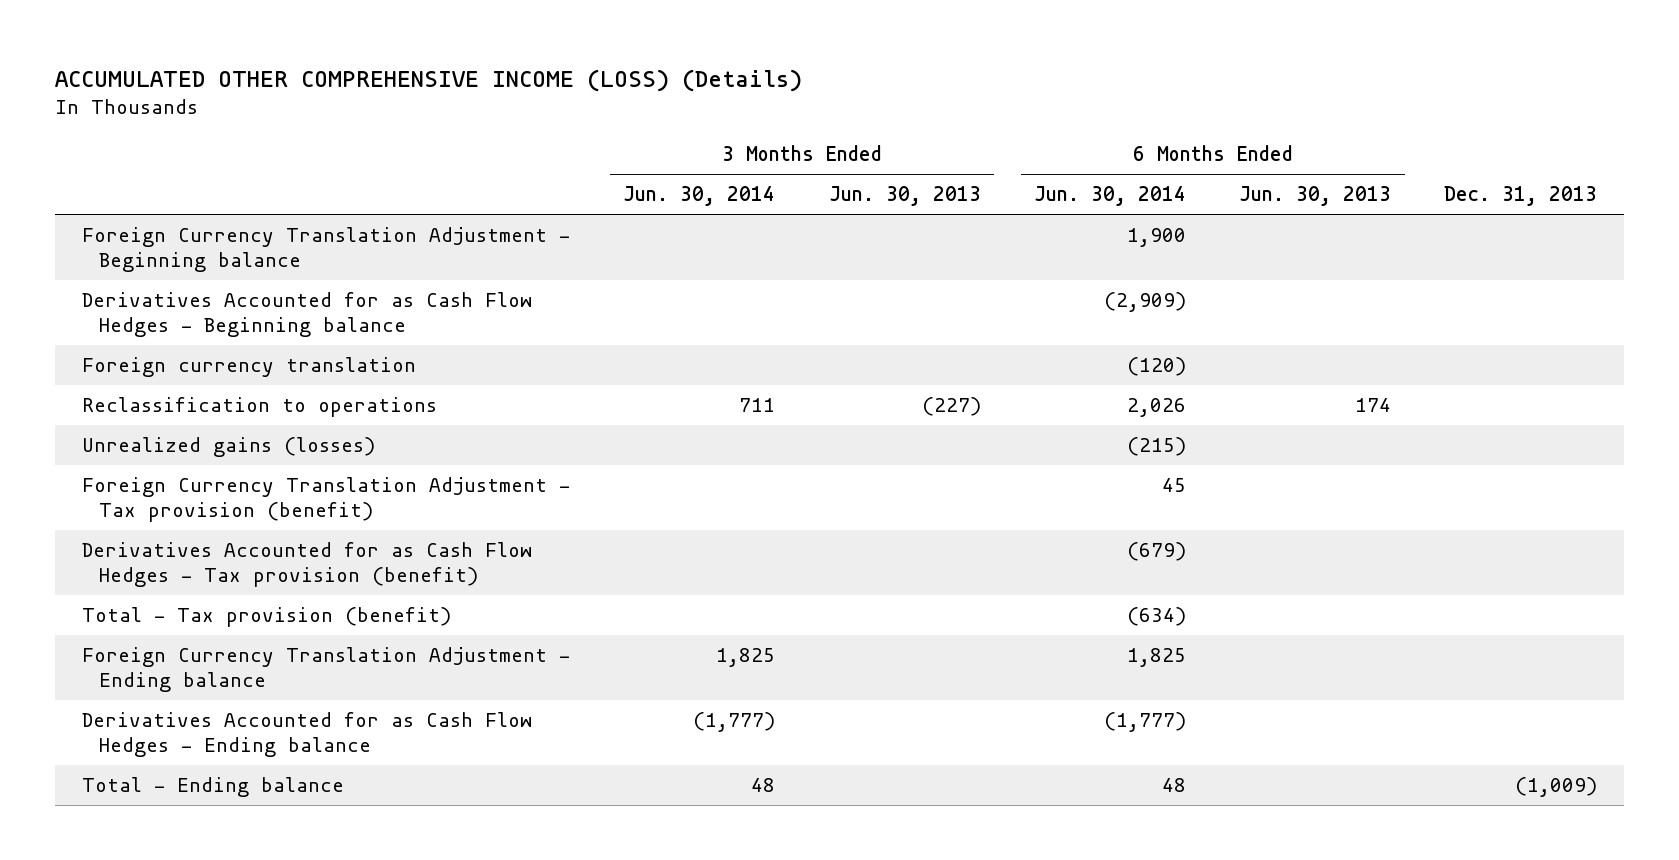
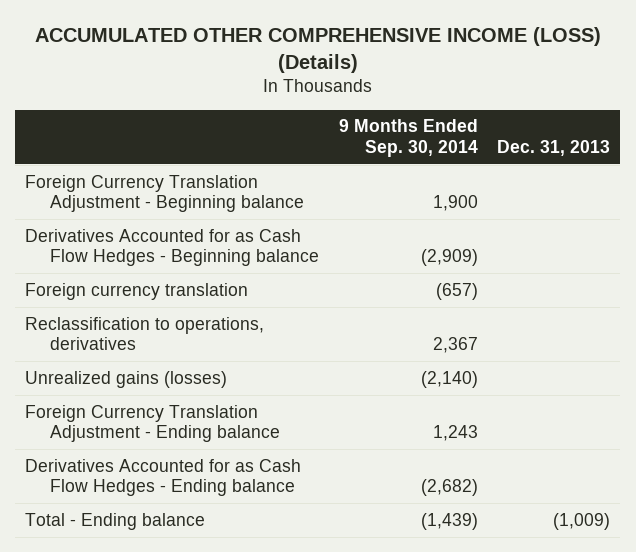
- | 3 Months Ended Jun. 30, 2014 | 3 Months Ended Jun. 30, 2013 | 6 Months Ended Jun. 30, 2014 | 6 Months Ended Jun. 30, 2013 | Dec. 31, 2013
+ | 9 Months Ended Sep. 30, 2014 | Dec. 31, 2013
- Reclassification to operations | 711 | (227) | 2,026 | 174 |
+ Reclassification to operations, derivatives | 2,367 |
- Foreign Currency Translation Adjustment - Tax provision (benefit) | | | 45 | |
- Derivatives Accounted for as Cash Flow Hedges - Tax provision (benefit) | | | (679) | |
- Total - Tax provision (benefit) | | | (634) | |

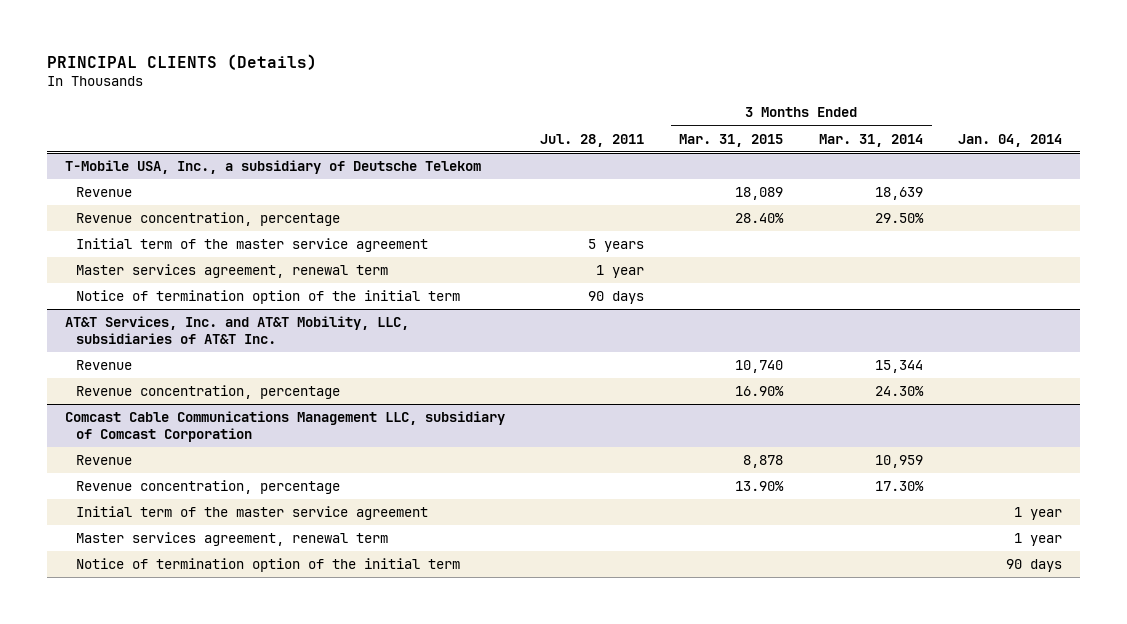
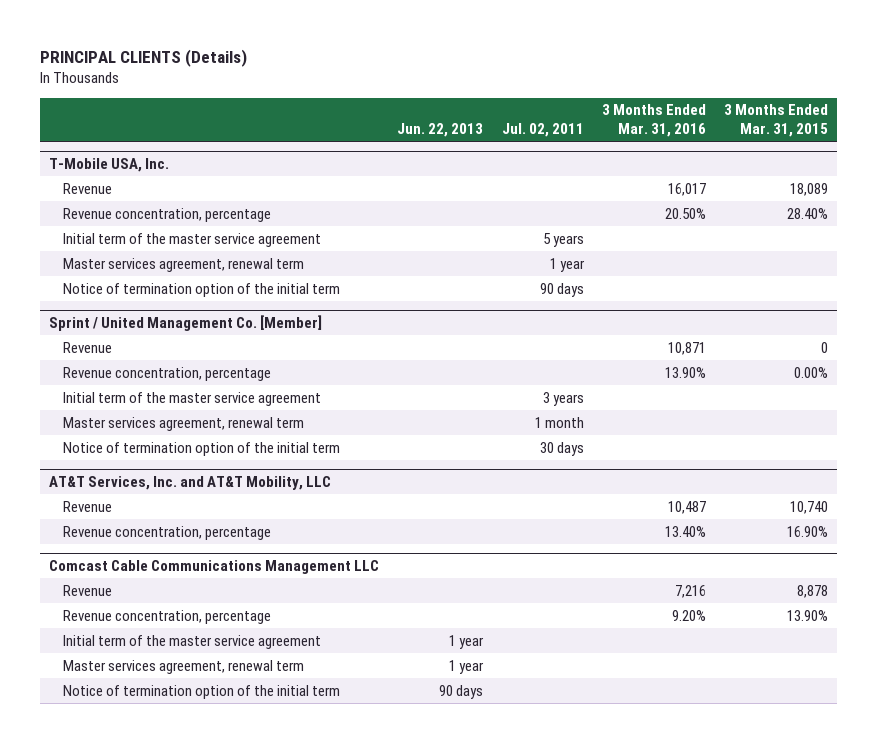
- | Jul. 28, 2011 | 3 Months Ended Mar. 31, 2015 | 3 Months Ended Mar. 31, 2014 | Jan. 04, 2014
+ | Jun. 22, 2013 | Jul. 02, 2011 | 3 Months Ended Mar. 31, 2016 | 3 Months Ended Mar. 31, 2015
- T-Mobile USA, Inc., a subsidiary of Deutsche Telekom
+ T-Mobile USA, Inc.
- AT&T Services, Inc. and AT&T Mobility, LLC, subsidiaries of AT&T Inc.
+ Sprint / United Management Co. [Member]
+ Revenue | | | 10,871 | 0
+ Revenue concentration, percentage | | | 13.90% | 0.00%
+ Initial term of the master service agreement | | 3 years | |
+ Master services agreement, renewal term | | 1 month | |
+ Notice of termination option of the initial term | | 30 days | |
+ AT&T Services, Inc. and AT&T Mobility, LLC
- Comcast Cable Communications Management LLC, subsidiary of Comcast Corporation
+ Comcast Cable Communications Management LLC

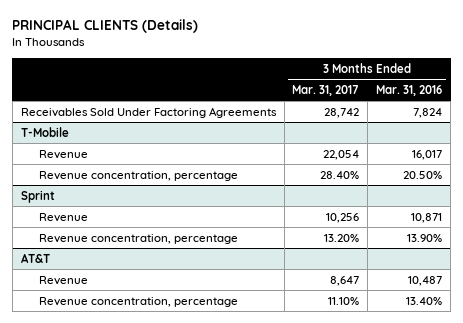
- | Jun. 22, 2013 | Jul. 02, 2011 | 3 Months Ended Mar. 31, 2016 | 3 Months Ended Mar. 31, 2015
+ | 3 Months Ended Mar. 31, 2017 | 3 Months Ended Mar. 31, 2016
- T-Mobile USA, Inc.
+ Receivables Sold Under Factoring Agreements | 28,742 | 7,824
+ T-Mobile
- Initial term of the master service agreement | | 5 years | |
- Master services agreement, renewal term | | 1 year | |
- Notice of termination option of the initial term | | 90 days | |
- Sprint / United Management Co. [Member]
+ Sprint
- Initial term of the master service agreement | | 3 years | |
- Master services agreement, renewal term | | 1 month | |
- Notice of termination option of the initial term | | 30 days | |
- AT&T Services, Inc. and AT&T Mobility, LLC
+ AT&T
- Comcast Cable Communications Management LLC
- Revenue | | | 7,216 | 8,878
- Revenue concentration, percentage | | | 9.20% | 13.90%
- Initial term of the master service agreement | 1 year | | |
- Master services agreement, renewal term | 1 year | | |
- Notice of termination option of the initial term | 90 days | | |

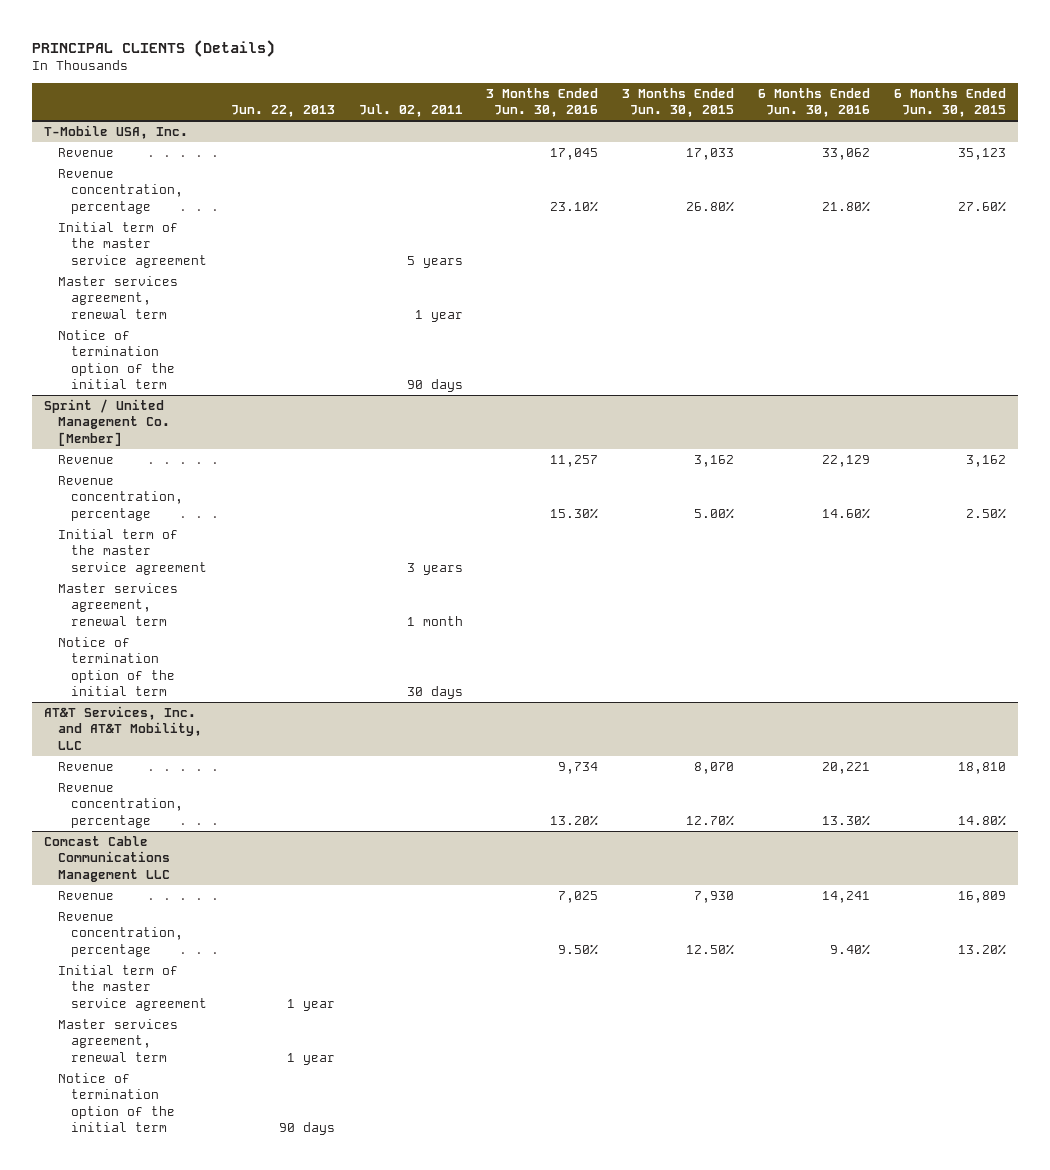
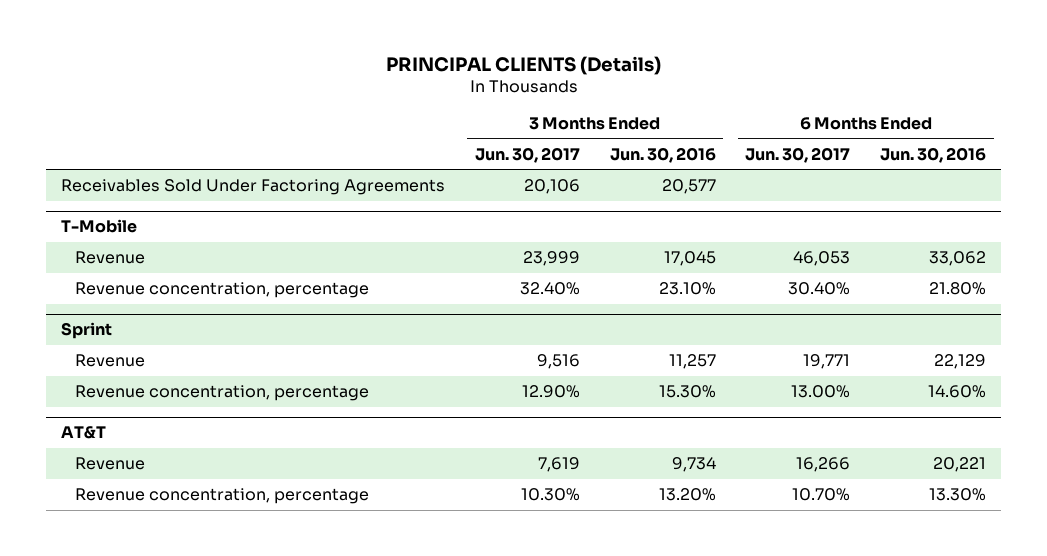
- | Jun. 22, 2013 | Jul. 02, 2011 | 3 Months Ended Jun. 30, 2016 | 3 Months Ended Jun. 30, 2015 | 6 Months Ended Jun. 30, 2016 | 6 Months Ended Jun. 30, 2015
+ | 3 Months Ended Jun. 30, 2017 | 3 Months Ended Jun. 30, 2016 | 6 Months Ended Jun. 30, 2017 | 6 Months Ended Jun. 30, 2016
- T-Mobile USA, Inc.
+ Receivables Sold Under Factoring Agreements | 20,106 | 20,577 | |
+ T-Mobile
- Initial term of the master service agreement | | 5 years | | | |
- Master services agreement, renewal term | | 1 year | | | |
- Notice of termination option of the initial term | | 90 days | | | |
- Sprint / United Management Co. [Member]
+ Sprint
- Initial term of the master service agreement | | 3 years | | | |
- Master services agreement, renewal term | | 1 month | | | |
- Notice of termination option of the initial term | | 30 days | | | |
- AT&T Services, Inc. and AT&T Mobility, LLC
+ AT&T
- Comcast Cable Communications Management LLC
- Revenue | | | 7,025 | 7,930 | 14,241 | 16,809
- Revenue concentration, percentage | | | 9.50% | 12.50% | 9.40% | 13.20%
- Initial term of the master service agreement | 1 year | | | | |
- Master services agreement, renewal term | 1 year | | | | |
- Notice of termination option of the initial term | 90 days | | | | |

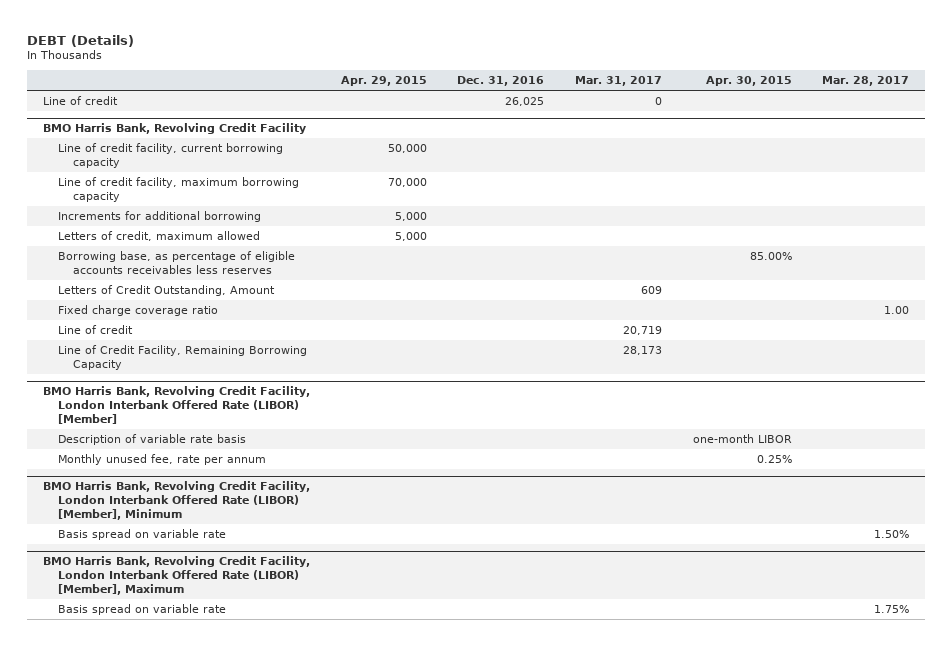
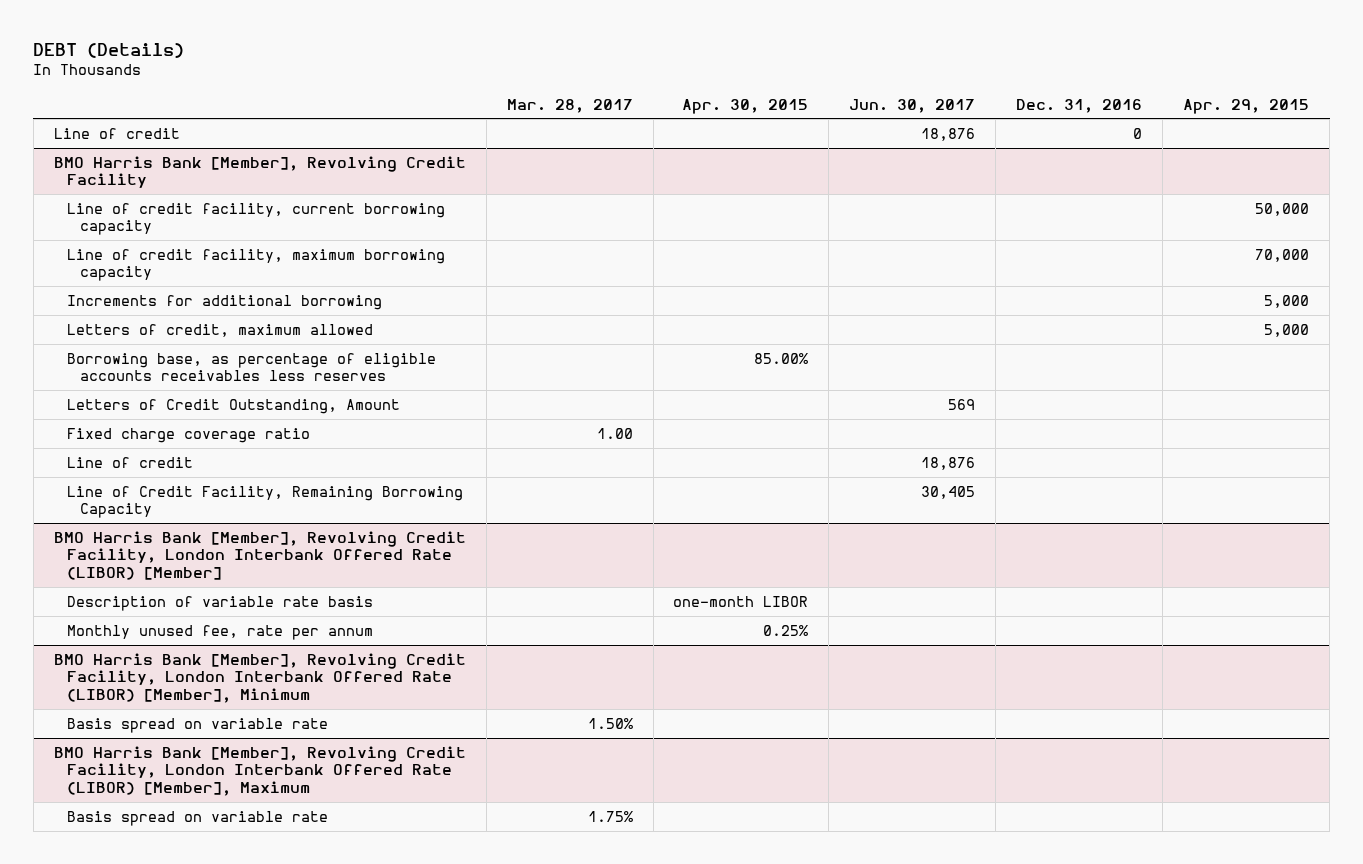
- | Apr. 29, 2015 | Dec. 31, 2016 | Mar. 31, 2017 | Apr. 30, 2015 | Mar. 28, 2017
+ | Mar. 28, 2017 | Apr. 30, 2015 | Jun. 30, 2017 | Dec. 31, 2016 | Apr. 29, 2015
- Line of credit | | 26,025 | 0 | |
- BMO Harris Bank, Revolving Credit Facility
+ Line of credit | | | 18,876 | 0 |
+ BMO Harris Bank [Member], Revolving Credit Facility
- BMO Harris Bank, Revolving Credit Facility, London Interbank Offered Rate (LIBOR) [Member]
+ BMO Harris Bank [Member], Revolving Credit Facility, London Interbank Offered Rate (LIBOR) [Member]
- BMO Harris Bank, Revolving Credit Facility, London Interbank Offered Rate (LIBOR) [Member], Minimum
+ BMO Harris Bank [Member], Revolving Credit Facility, London Interbank Offered Rate (LIBOR) [Member], Minimum
- BMO Harris Bank, Revolving Credit Facility, London Interbank Offered Rate (LIBOR) [Member], Maximum
+ BMO Harris Bank [Member], Revolving Credit Facility, London Interbank Offered Rate (LIBOR) [Member], Maximum

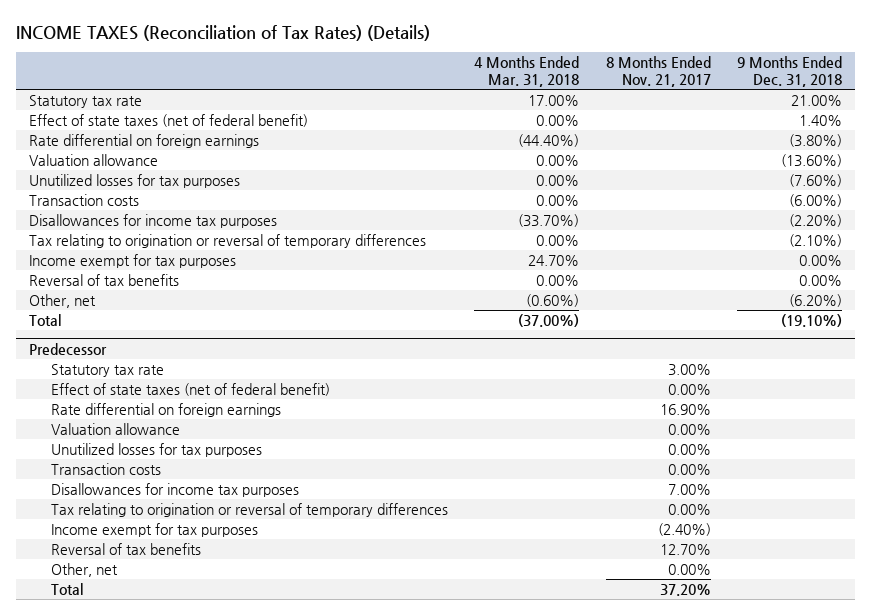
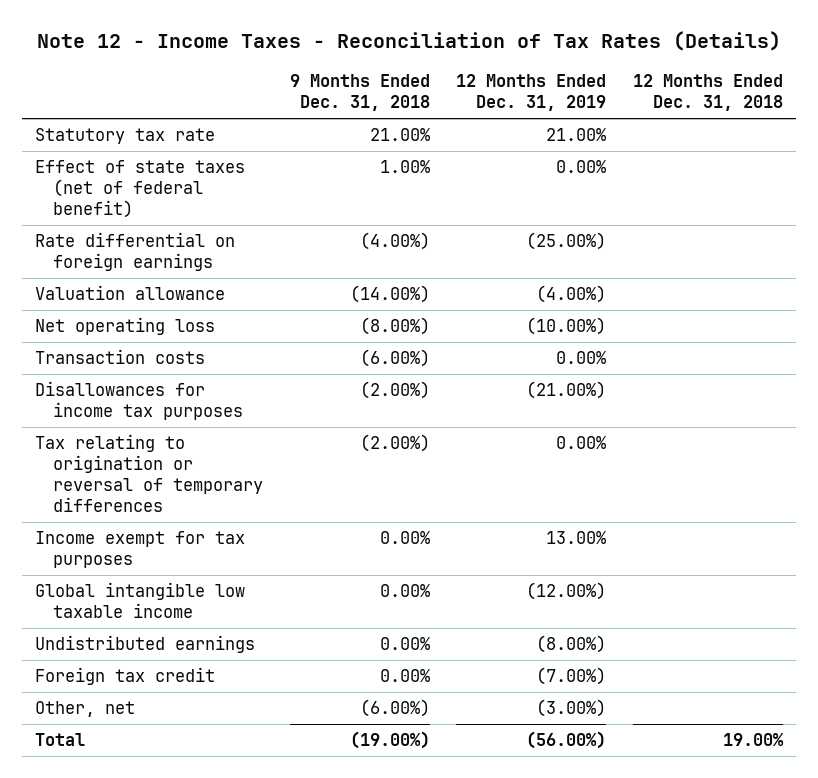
- INCOME TAXES (Reconciliation of Tax Rates) (Details)
+ Note 12 - Income Taxes - Reconciliation of Tax Rates (Details)
- | 4 Months Ended Mar. 31, 2018 | 8 Months Ended Nov. 21, 2017 | 9 Months Ended Dec. 31, 2018
+ | 9 Months Ended Dec. 31, 2018 | 12 Months Ended Dec. 31, 2019 | 12 Months Ended Dec. 31, 2018
- Effect of state taxes (net of federal benefit) | 0.00% | | 1.40%
- Rate differential on foreign earnings | (44.40%) | | (3.80%)
- Valuation allowance | 0.00% | | (13.60%)
- Unutilized losses for tax purposes | 0.00% | | (7.60%)
+ Effect of state taxes (net of federal benefit) | 1.00% | 0.00% |
+ Rate differential on foreign earnings | (4.00%) | (25.00%) |
+ Valuation allowance | (14.00%) | (4.00%) |
+ Net operating loss | (8.00%) | (10.00%) |
- Disallowances for income tax purposes | (33.70%) | | (2.20%)
- Tax relating to origination or reversal of temporary differences | 0.00% | | (2.10%)
+ Disallowances for income tax purposes | (2.00%) | (21.00%) |
+ Tax relating to origination or reversal of temporary differences | (2.00%) | 0.00% |
- Reversal of tax benefits | 0.00% | | 0.00%
- Other, net | (0.60%) | | (6.20%)
- Total | (37.00%) | | (19.10%)
- Predecessor
- Statutory tax rate | | 3.00% |
- Effect of state taxes (net of federal benefit) | | 0.00% |
- Rate differential on foreign earnings | | 16.90% |
- Valuation allowance | | 0.00% |
- Unutilized losses for tax purposes | | 0.00% |
- Transaction costs | | 0.00% |
- Disallowances for income tax purposes | | 7.00% |
- Tax relating to origination or reversal of temporary differences | | 0.00% |
- Income exempt for tax purposes | | (2.40%) |
- Reversal of tax benefits | | 12.70% |
- Other, net | | 0.00% |
- Total | | 37.20% |
+ Global intangible low taxable income | 0.00% | (12.00%) |
+ Undistributed earnings | 0.00% | (8.00%) |
+ Foreign tax credit | 0.00% | (7.00%) |
+ Other, net | (6.00%) | (3.00%) |
+ Total | (19.00%) | (56.00%) | 19.00%

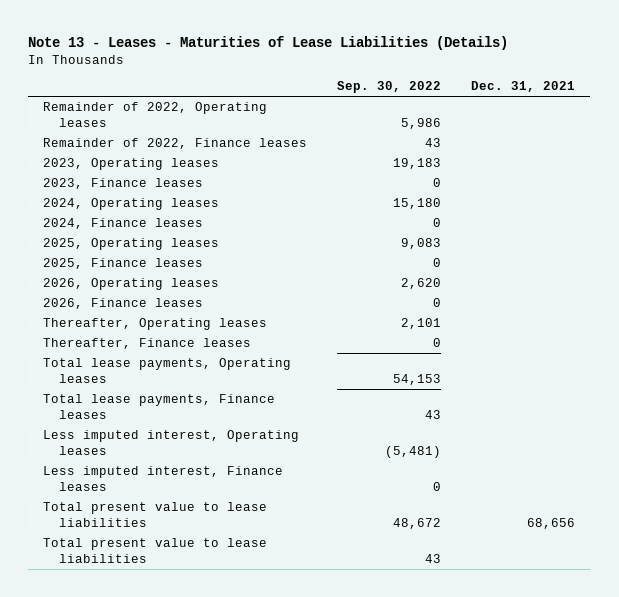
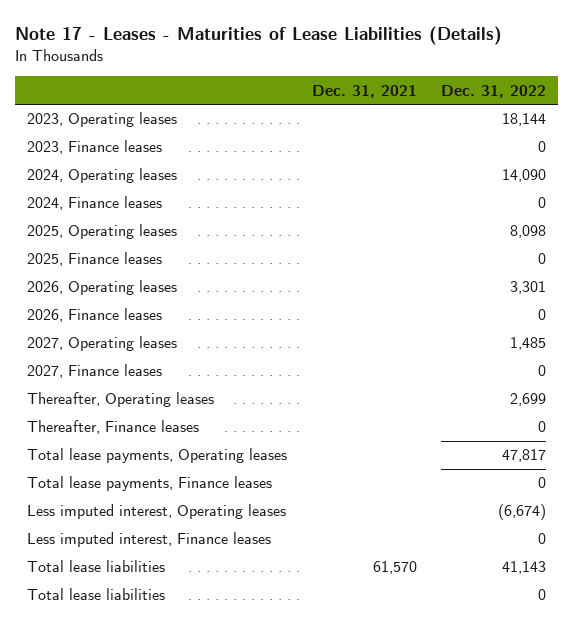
- Note 13 - Leases - Maturities of Lease Liabilities (Details)
+ Note 17 - Leases - Maturities of Lease Liabilities (Details)
- | Sep. 30, 2022 | Dec. 31, 2021
+ | Dec. 31, 2021 | Dec. 31, 2022
- Remainder of 2022, Operating leases | 5,986 |
- Remainder of 2022, Finance leases | 43 |
+ 2027, Operating leases | | 1,485
+ 2027, Finance leases | | 0
- Total present value to lease liabilities | 48,672 | 68,656
- Total present value to lease liabilities | 43 |
+ Total lease liabilities | 61,570 | 41,143
+ Total lease liabilities | | 0

